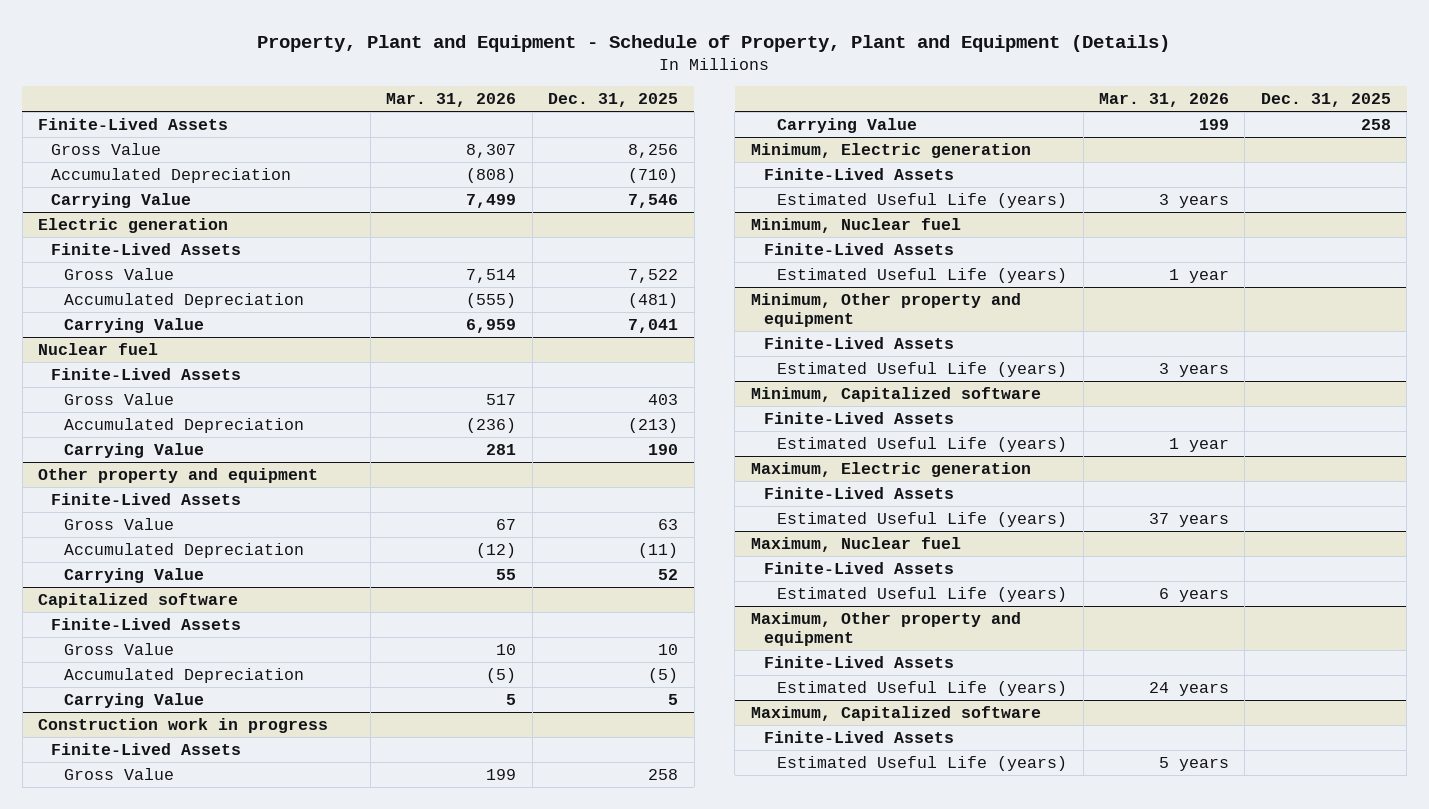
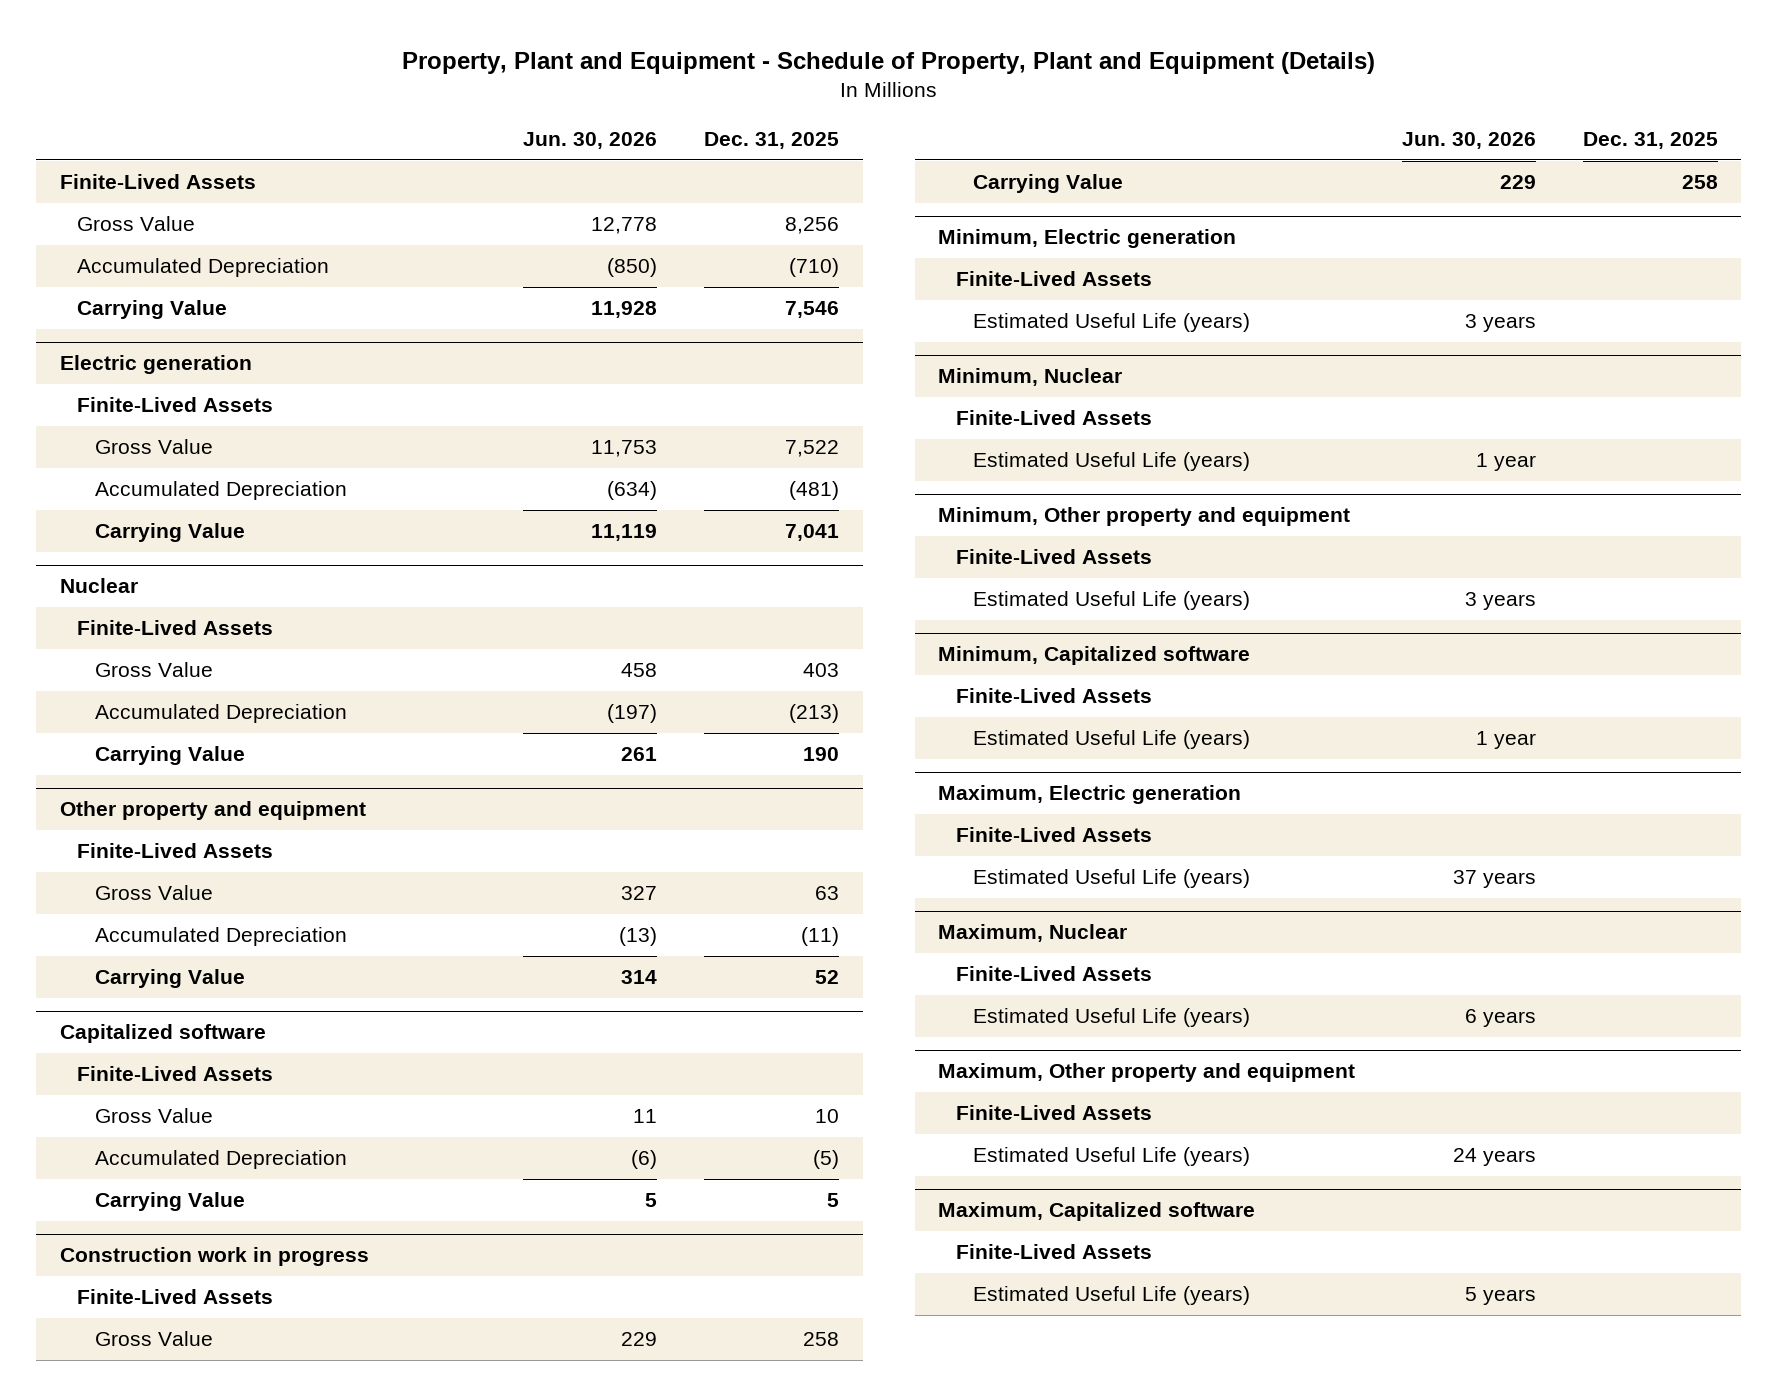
- | Mar. 31, 2026 | Dec. 31, 2025
+ | Jun. 30, 2026 | Dec. 31, 2025
- Nuclear fuel
+ Nuclear
- Minimum, Nuclear fuel
+ Minimum, Nuclear
- Maximum, Nuclear fuel
+ Maximum, Nuclear

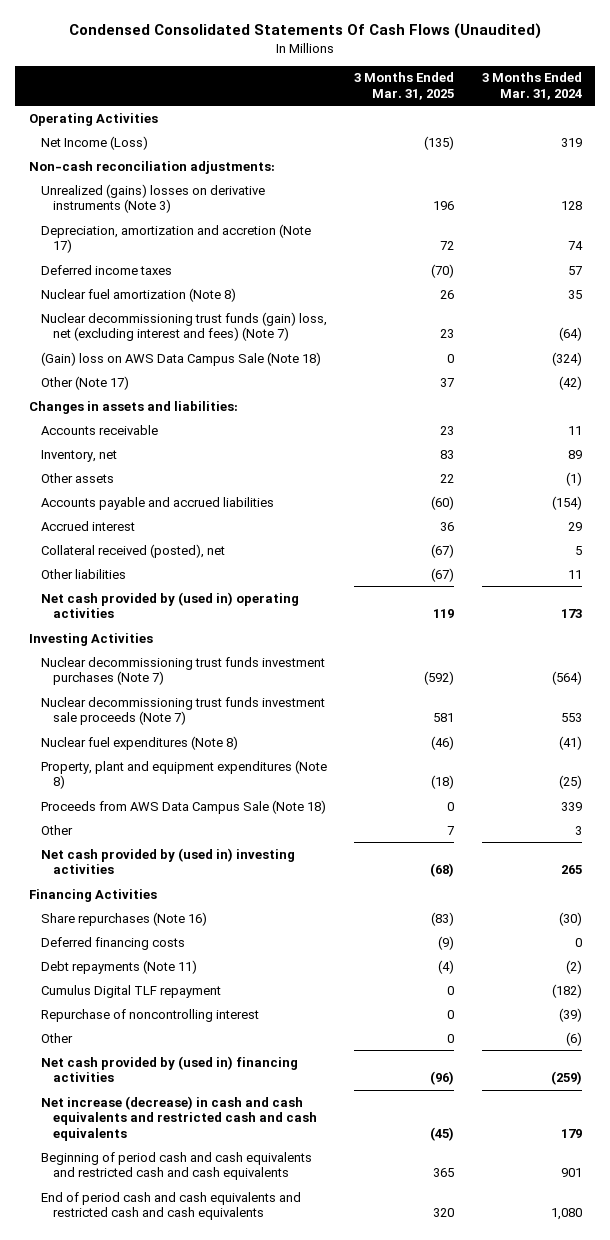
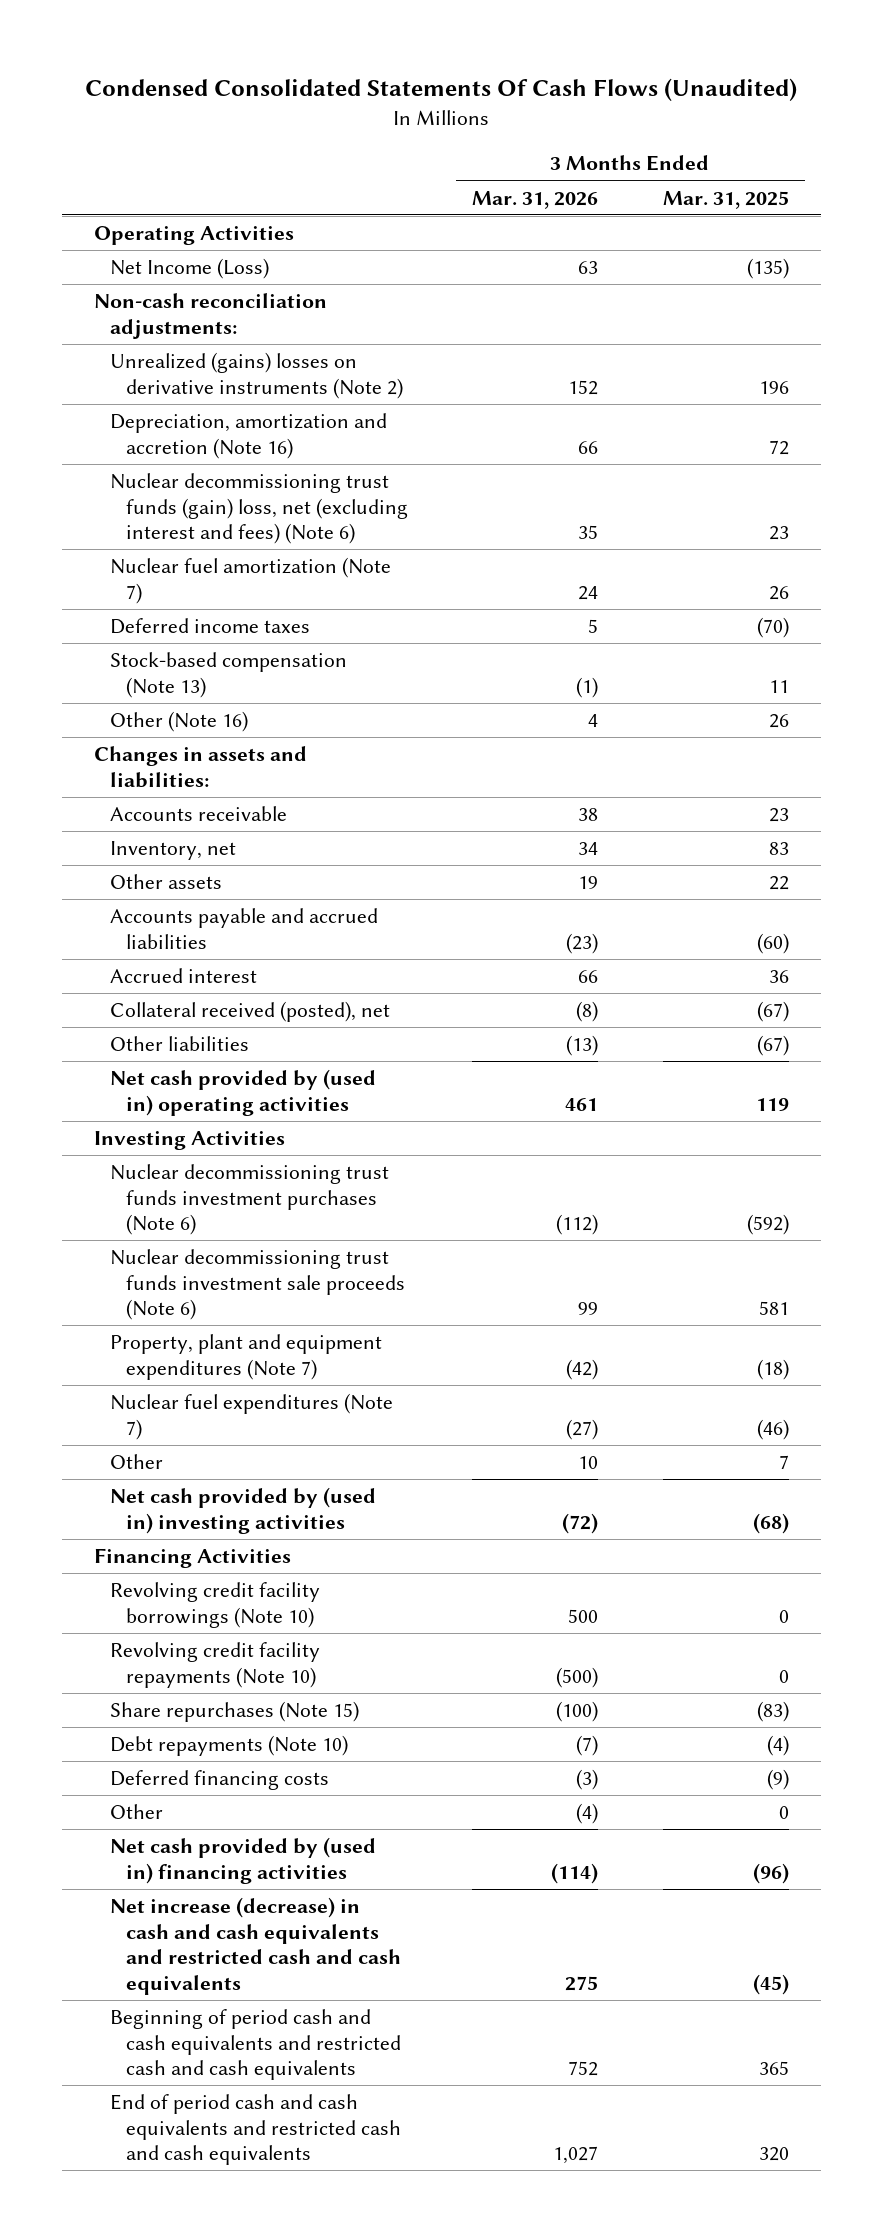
- | 3 Months Ended Mar. 31, 2025 | 3 Months Ended Mar. 31, 2024
+ | 3 Months Ended Mar. 31, 2026 | 3 Months Ended Mar. 31, 2025
- Unrealized (gains) losses on derivative instruments (Note 3) | 196 | 128
- Depreciation, amortization and accretion (Note 17) | 72 | 74
+ Unrealized (gains) losses on derivative instruments (Note 2) | 152 | 196
+ Depreciation, amortization and accretion (Note 16) | 66 | 72
+ Nuclear decommissioning trust funds (gain) loss, net (excluding interest and fees) (Note 6) | 35 | 23
+ Nuclear fuel amortization (Note 7) | 24 | 26
- Nuclear fuel amortization (Note 8) | 26 | 35
- Nuclear decommissioning trust funds (gain) loss, net (excluding interest and fees) (Note 7) | 23 | (64)
- (Gain) loss on AWS Data Campus Sale (Note 18) | 0 | (324)
- Other (Note 17) | 37 | (42)
+ Stock-based compensation (Note 13) | (1) | 11
+ Other (Note 16) | 4 | 26
- Nuclear decommissioning trust funds investment purchases (Note 7) | (592) | (564)
- Nuclear decommissioning trust funds investment sale proceeds (Note 7) | 581 | 553
- Nuclear fuel expenditures (Note 8) | (46) | (41)
- Property, plant and equipment expenditures (Note 8) | (18) | (25)
- Proceeds from AWS Data Campus Sale (Note 18) | 0 | 339
+ Nuclear decommissioning trust funds investment purchases (Note 6) | (112) | (592)
+ Nuclear decommissioning trust funds investment sale proceeds (Note 6) | 99 | 581
+ Property, plant and equipment expenditures (Note 7) | (42) | (18)
+ Nuclear fuel expenditures (Note 7) | (27) | (46)
- Share repurchases (Note 16) | (83) | (30)
+ Revolving credit facility borrowings (Note 10) | 500 | 0
+ Revolving credit facility repayments (Note 10) | (500) | 0
+ Share repurchases (Note 15) | (100) | (83)
+ Debt repayments (Note 10) | (7) | (4)
- Debt repayments (Note 11) | (4) | (2)
- Cumulus Digital TLF repayment | 0 | (182)
- Repurchase of noncontrolling interest | 0 | (39)

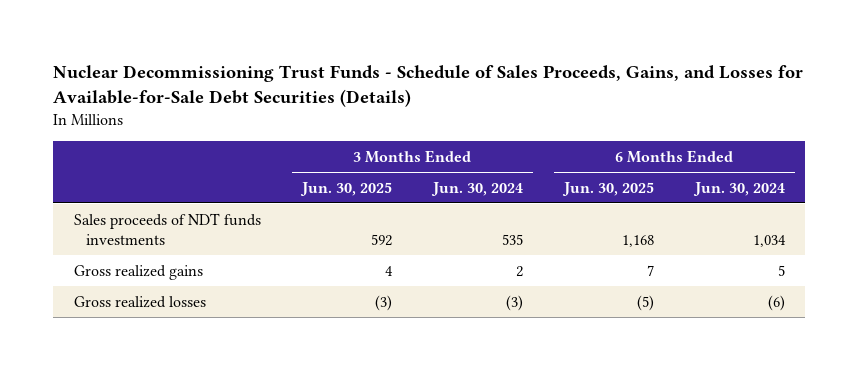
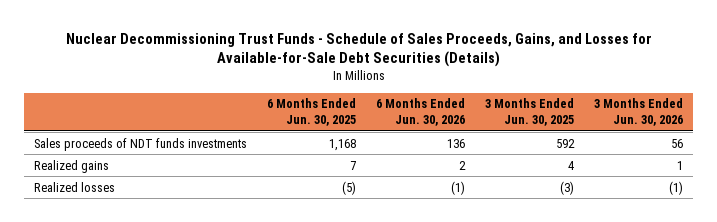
- | 3 Months Ended Jun. 30, 2025 | 3 Months Ended Jun. 30, 2024 | 6 Months Ended Jun. 30, 2025 | 6 Months Ended Jun. 30, 2024
+ | 6 Months Ended Jun. 30, 2025 | 6 Months Ended Jun. 30, 2026 | 3 Months Ended Jun. 30, 2025 | 3 Months Ended Jun. 30, 2026
- Gross realized gains | 4 | 2 | 7 | 5
- Gross realized losses | (3) | (3) | (5) | (6)
+ Realized gains | 7 | 2 | 4 | 1
+ Realized losses | (5) | (1) | (3) | (1)

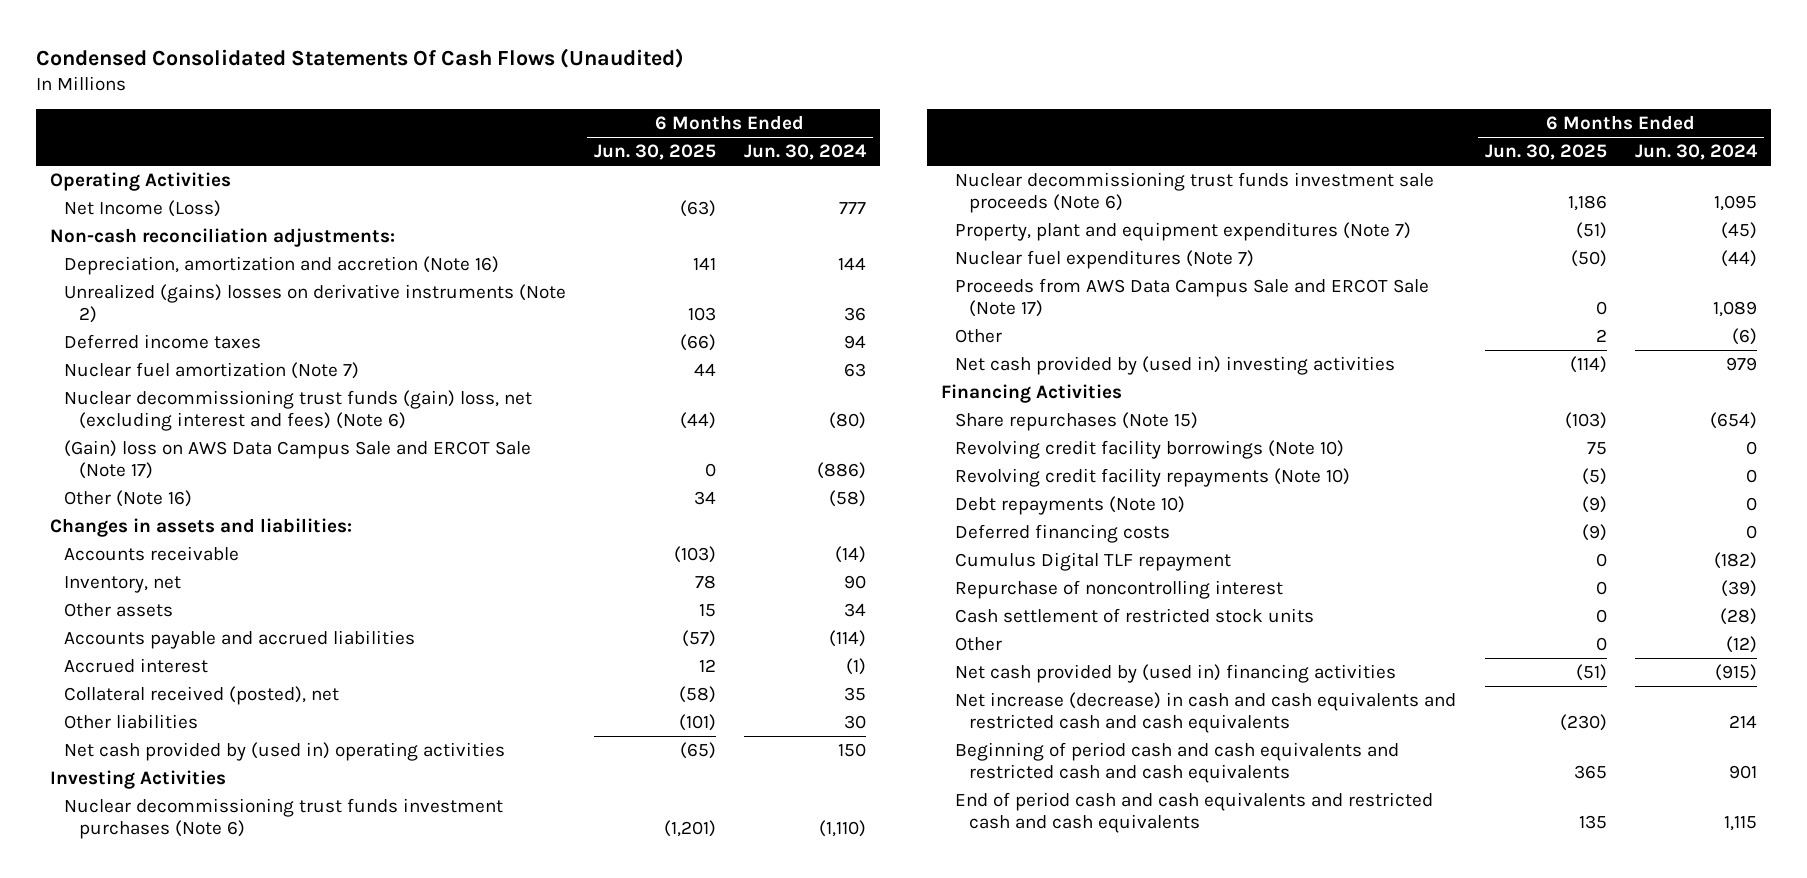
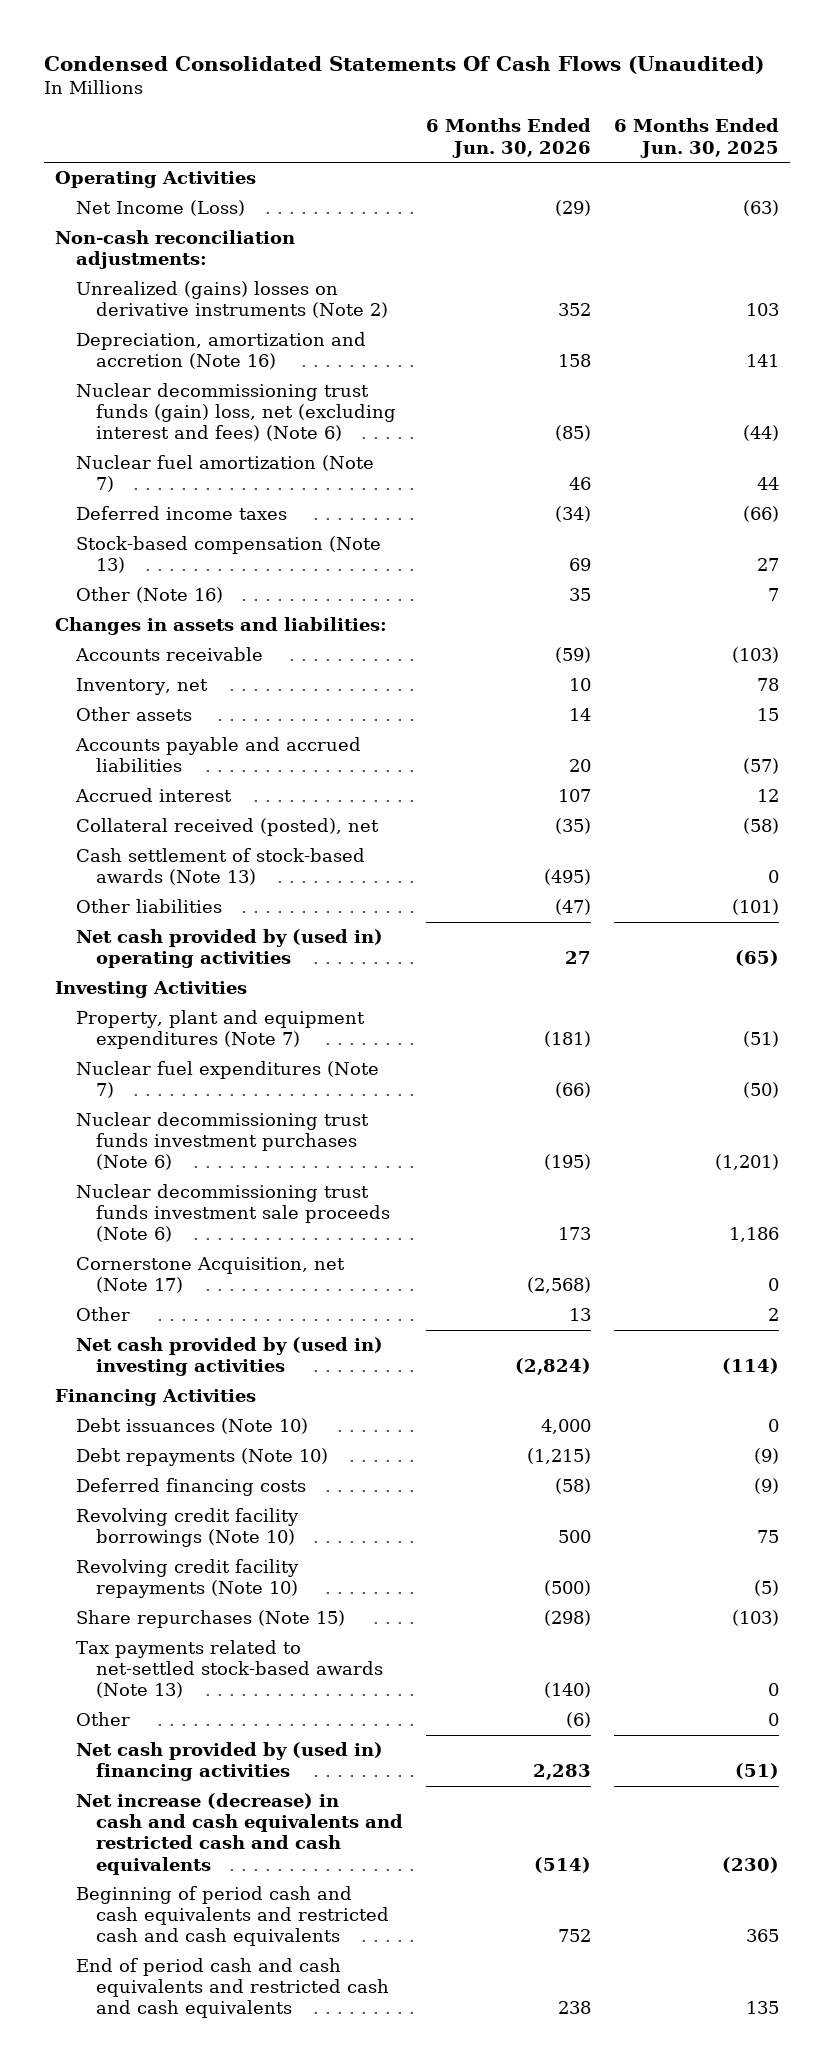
- | 6 Months Ended Jun. 30, 2025 | 6 Months Ended Jun. 30, 2024
+ | 6 Months Ended Jun. 30, 2026 | 6 Months Ended Jun. 30, 2025
moved down: Depreciation, amortization and accretion (Note 16) | 158 | 141
- (Gain) loss on AWS Data Campus Sale and ERCOT Sale (Note 17) | 0 | (886)
- Other (Note 16) | 34 | (58)
moved down: Nuclear fuel amortization (Note 7) | 46 | 44
moved down: Deferred income taxes | (34) | (66)
+ Stock-based compensation (Note 13) | 69 | 27
+ Other (Note 16) | 35 | 7
+ Cash settlement of stock-based awards (Note 13) | (495) | 0
- Proceeds from AWS Data Campus Sale and ERCOT Sale (Note 17) | 0 | 1,089
moved down: Nuclear decommissioning trust funds investment purchases (Note 6) | (195) | (1,201)
moved down: Nuclear decommissioning trust funds investment sale proceeds (Note 6) | 173 | 1,186
+ Cornerstone Acquisition, net (Note 17) | (2,568) | 0
+ Debt issuances (Note 10) | 4,000 | 0
- Cumulus Digital TLF repayment | 0 | (182)
- Repurchase of noncontrolling interest | 0 | (39)
- Cash settlement of restricted stock units | 0 | (28)
moved down: Revolving credit facility borrowings (Note 10) | 500 | 75
moved down: Revolving credit facility repayments (Note 10) | (500) | (5)
moved down: Share repurchases (Note 15) | (298) | (103)
+ Tax payments related to net-settled stock-based awards (Note 13) | (140) | 0

